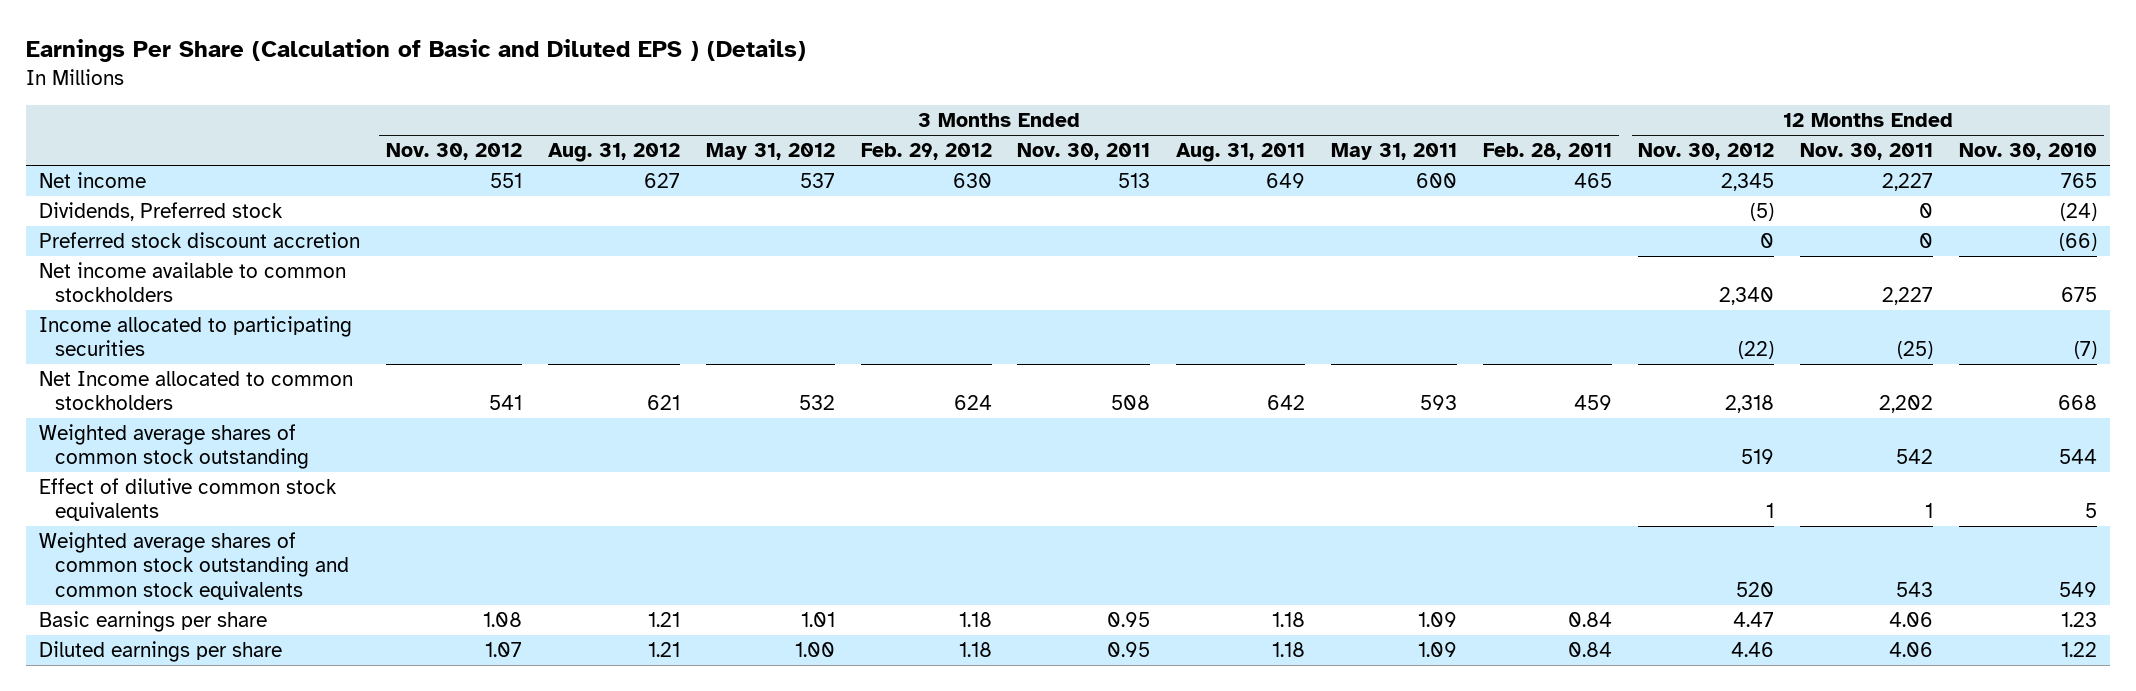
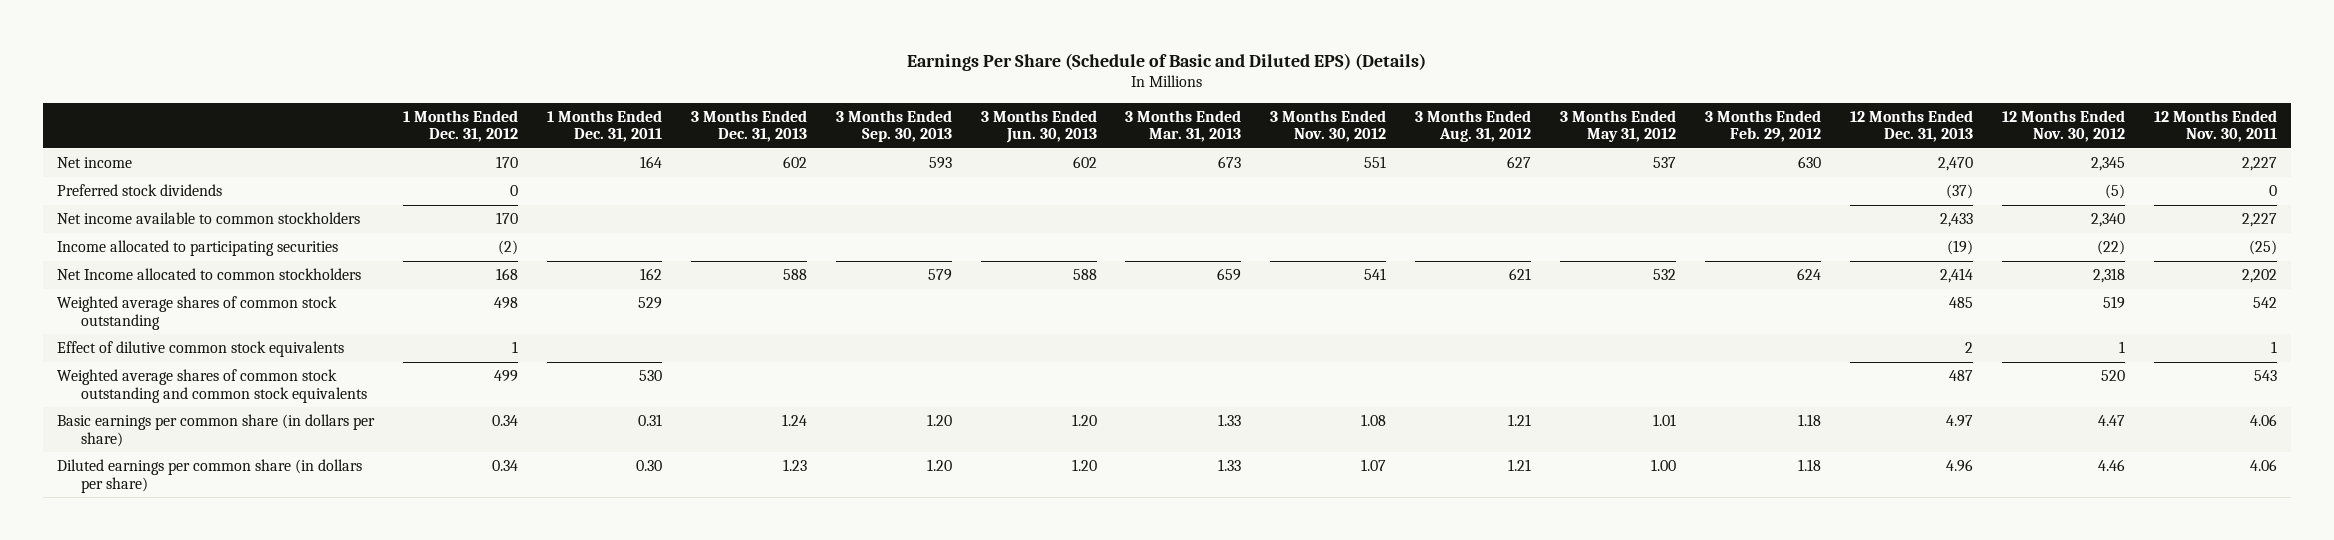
- Earnings Per Share (Calculation of Basic and Diluted EPS ) (Details)
+ Earnings Per Share (Schedule of Basic and Diluted EPS) (Details)
- | 3 Months Ended Nov. 30, 2012 | 3 Months Ended Aug. 31, 2012 | 3 Months Ended May 31, 2012 | 3 Months Ended Feb. 29, 2012 | 3 Months Ended Nov. 30, 2011 | 3 Months Ended Aug. 31, 2011 | 3 Months Ended May 31, 2011 | 3 Months Ended Feb. 28, 2011 | 12 Months Ended Nov. 30, 2012 | 12 Months Ended Nov. 30, 2011 | 12 Months Ended Nov. 30, 2010
+ | 1 Months Ended Dec. 31, 2012 | 1 Months Ended Dec. 31, 2011 | 3 Months Ended Dec. 31, 2013 | 3 Months Ended Sep. 30, 2013 | 3 Months Ended Jun. 30, 2013 | 3 Months Ended Mar. 31, 2013 | 3 Months Ended Nov. 30, 2012 | 3 Months Ended Aug. 31, 2012 | 3 Months Ended May 31, 2012 | 3 Months Ended Feb. 29, 2012 | 12 Months Ended Dec. 31, 2013 | 12 Months Ended Nov. 30, 2012 | 12 Months Ended Nov. 30, 2011
- Dividends, Preferred stock | | | | | | | | | (5) | 0 | (24)
- Preferred stock discount accretion | | | | | | | | | 0 | 0 | (66)
+ Preferred stock dividends | 0 | | | | | | | | | | (37) | (5) | 0
- Basic earnings per share | 1.08 | 1.21 | 1.01 | 1.18 | 0.95 | 1.18 | 1.09 | 0.84 | 4.47 | 4.06 | 1.23
- Diluted earnings per share | 1.07 | 1.21 | 1.00 | 1.18 | 0.95 | 1.18 | 1.09 | 0.84 | 4.46 | 4.06 | 1.22
+ Basic earnings per common share (in dollars per share) | 0.34 | 0.31 | 1.24 | 1.20 | 1.20 | 1.33 | 1.08 | 1.21 | 1.01 | 1.18 | 4.97 | 4.47 | 4.06
+ Diluted earnings per common share (in dollars per share) | 0.34 | 0.30 | 1.23 | 1.20 | 1.20 | 1.33 | 1.07 | 1.21 | 1.00 | 1.18 | 4.96 | 4.46 | 4.06

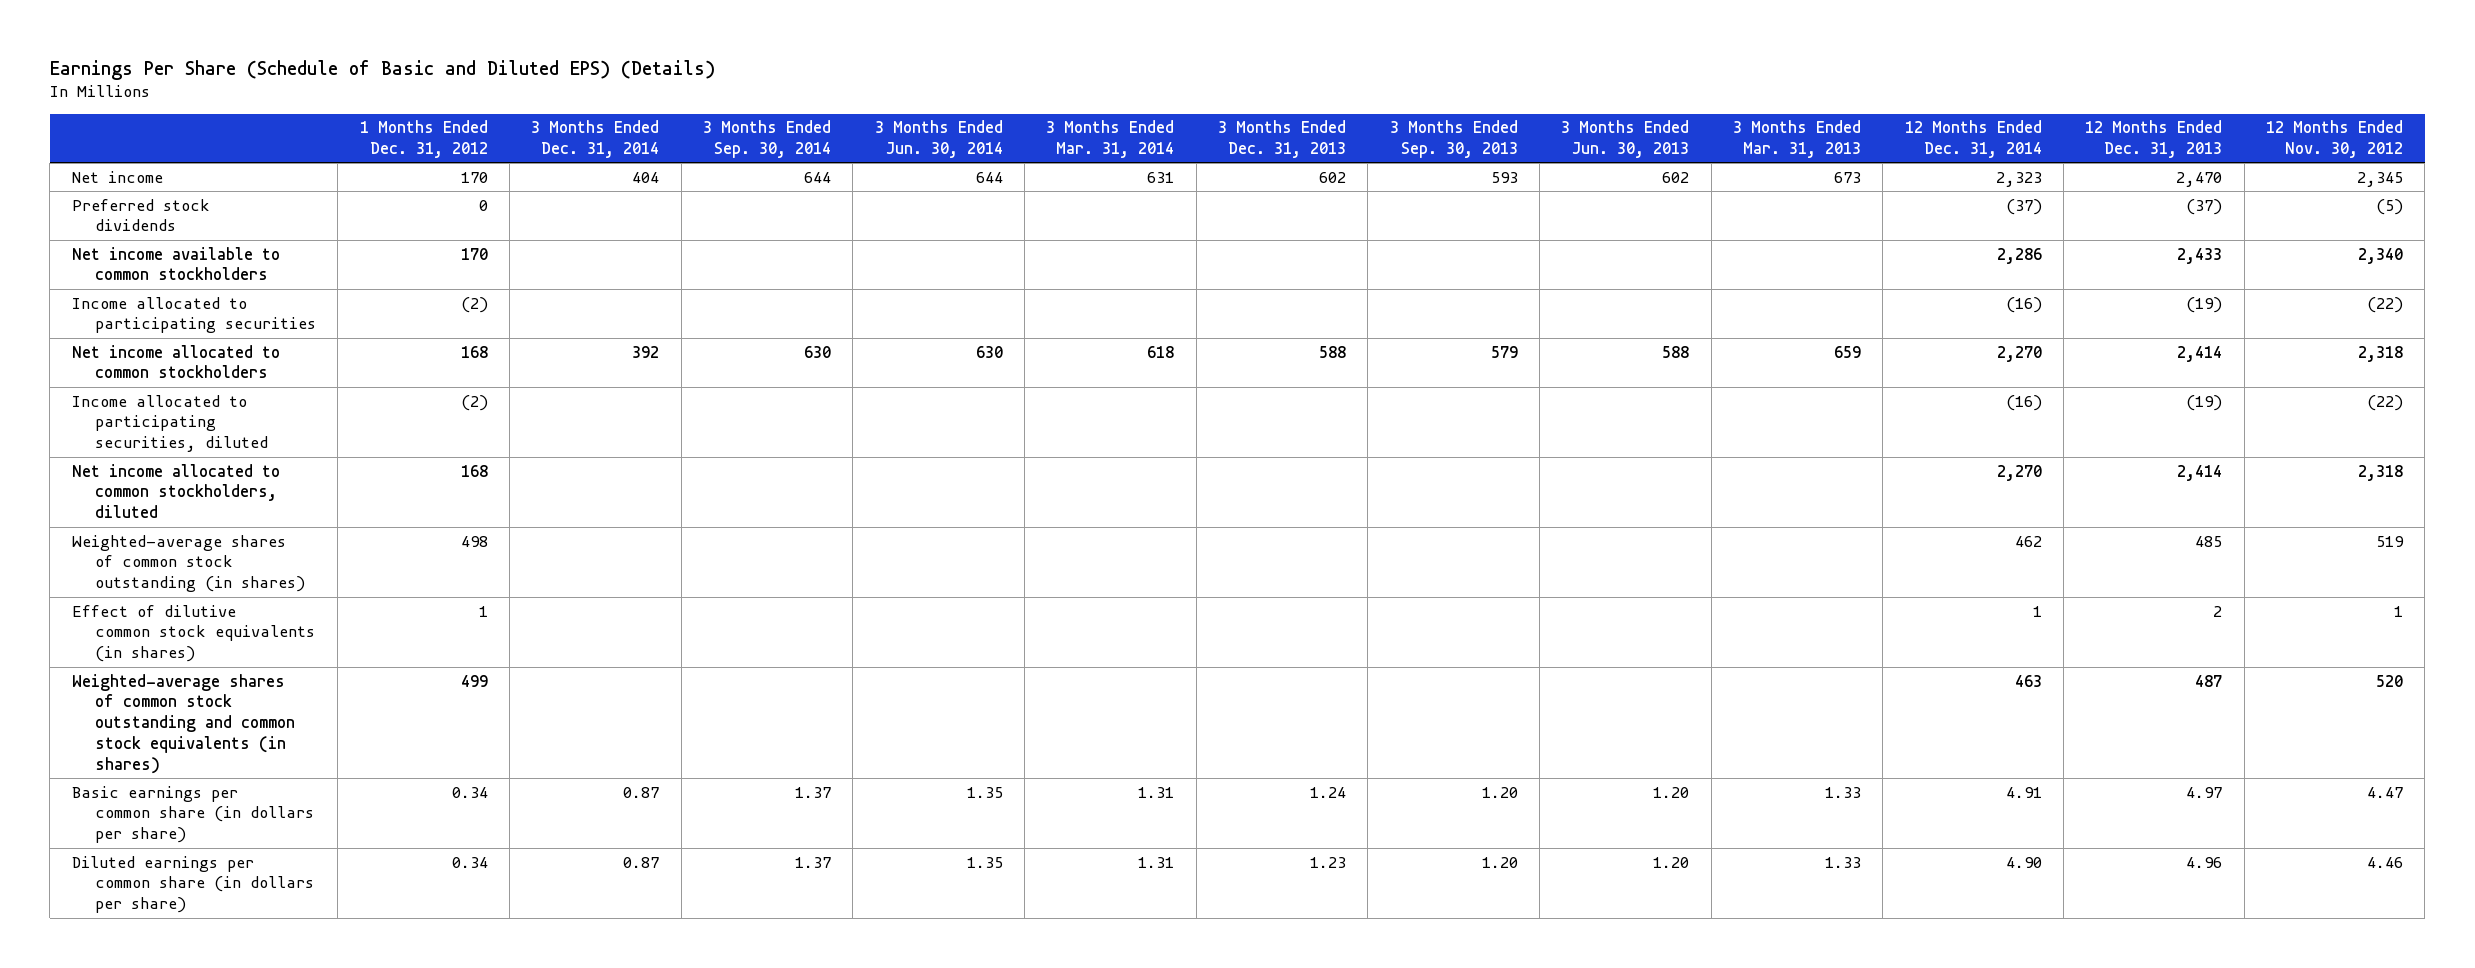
- | 1 Months Ended Dec. 31, 2012 | 1 Months Ended Dec. 31, 2011 | 3 Months Ended Dec. 31, 2013 | 3 Months Ended Sep. 30, 2013 | 3 Months Ended Jun. 30, 2013 | 3 Months Ended Mar. 31, 2013 | 3 Months Ended Nov. 30, 2012 | 3 Months Ended Aug. 31, 2012 | 3 Months Ended May 31, 2012 | 3 Months Ended Feb. 29, 2012 | 12 Months Ended Dec. 31, 2013 | 12 Months Ended Nov. 30, 2012 | 12 Months Ended Nov. 30, 2011
+ | 1 Months Ended Dec. 31, 2012 | 3 Months Ended Dec. 31, 2014 | 3 Months Ended Sep. 30, 2014 | 3 Months Ended Jun. 30, 2014 | 3 Months Ended Mar. 31, 2014 | 3 Months Ended Dec. 31, 2013 | 3 Months Ended Sep. 30, 2013 | 3 Months Ended Jun. 30, 2013 | 3 Months Ended Mar. 31, 2013 | 12 Months Ended Dec. 31, 2014 | 12 Months Ended Dec. 31, 2013 | 12 Months Ended Nov. 30, 2012
- Net Income allocated to common stockholders | 168 | 162 | 588 | 579 | 588 | 659 | 541 | 621 | 532 | 624 | 2,414 | 2,318 | 2,202
- Weighted average shares of common stock outstanding | 498 | 529 | | | | | | | | | 485 | 519 | 542
- Effect of dilutive common stock equivalents | 1 | | | | | | | | | | 2 | 1 | 1
- Weighted average shares of common stock outstanding and common stock equivalents | 499 | 530 | | | | | | | | | 487 | 520 | 543
+ Net income allocated to common stockholders | 168 | 392 | 630 | 630 | 618 | 588 | 579 | 588 | 659 | 2,270 | 2,414 | 2,318
+ Income allocated to participating securities, diluted | (2) | | | | | | | | | (16) | (19) | (22)
+ Net income allocated to common stockholders, diluted | 168 | | | | | | | | | 2,270 | 2,414 | 2,318
+ Weighted-average shares of common stock outstanding (in shares) | 498 | | | | | | | | | 462 | 485 | 519
+ Effect of dilutive common stock equivalents (in shares) | 1 | | | | | | | | | 1 | 2 | 1
+ Weighted-average shares of common stock outstanding and common stock equivalents (in shares) | 499 | | | | | | | | | 463 | 487 | 520

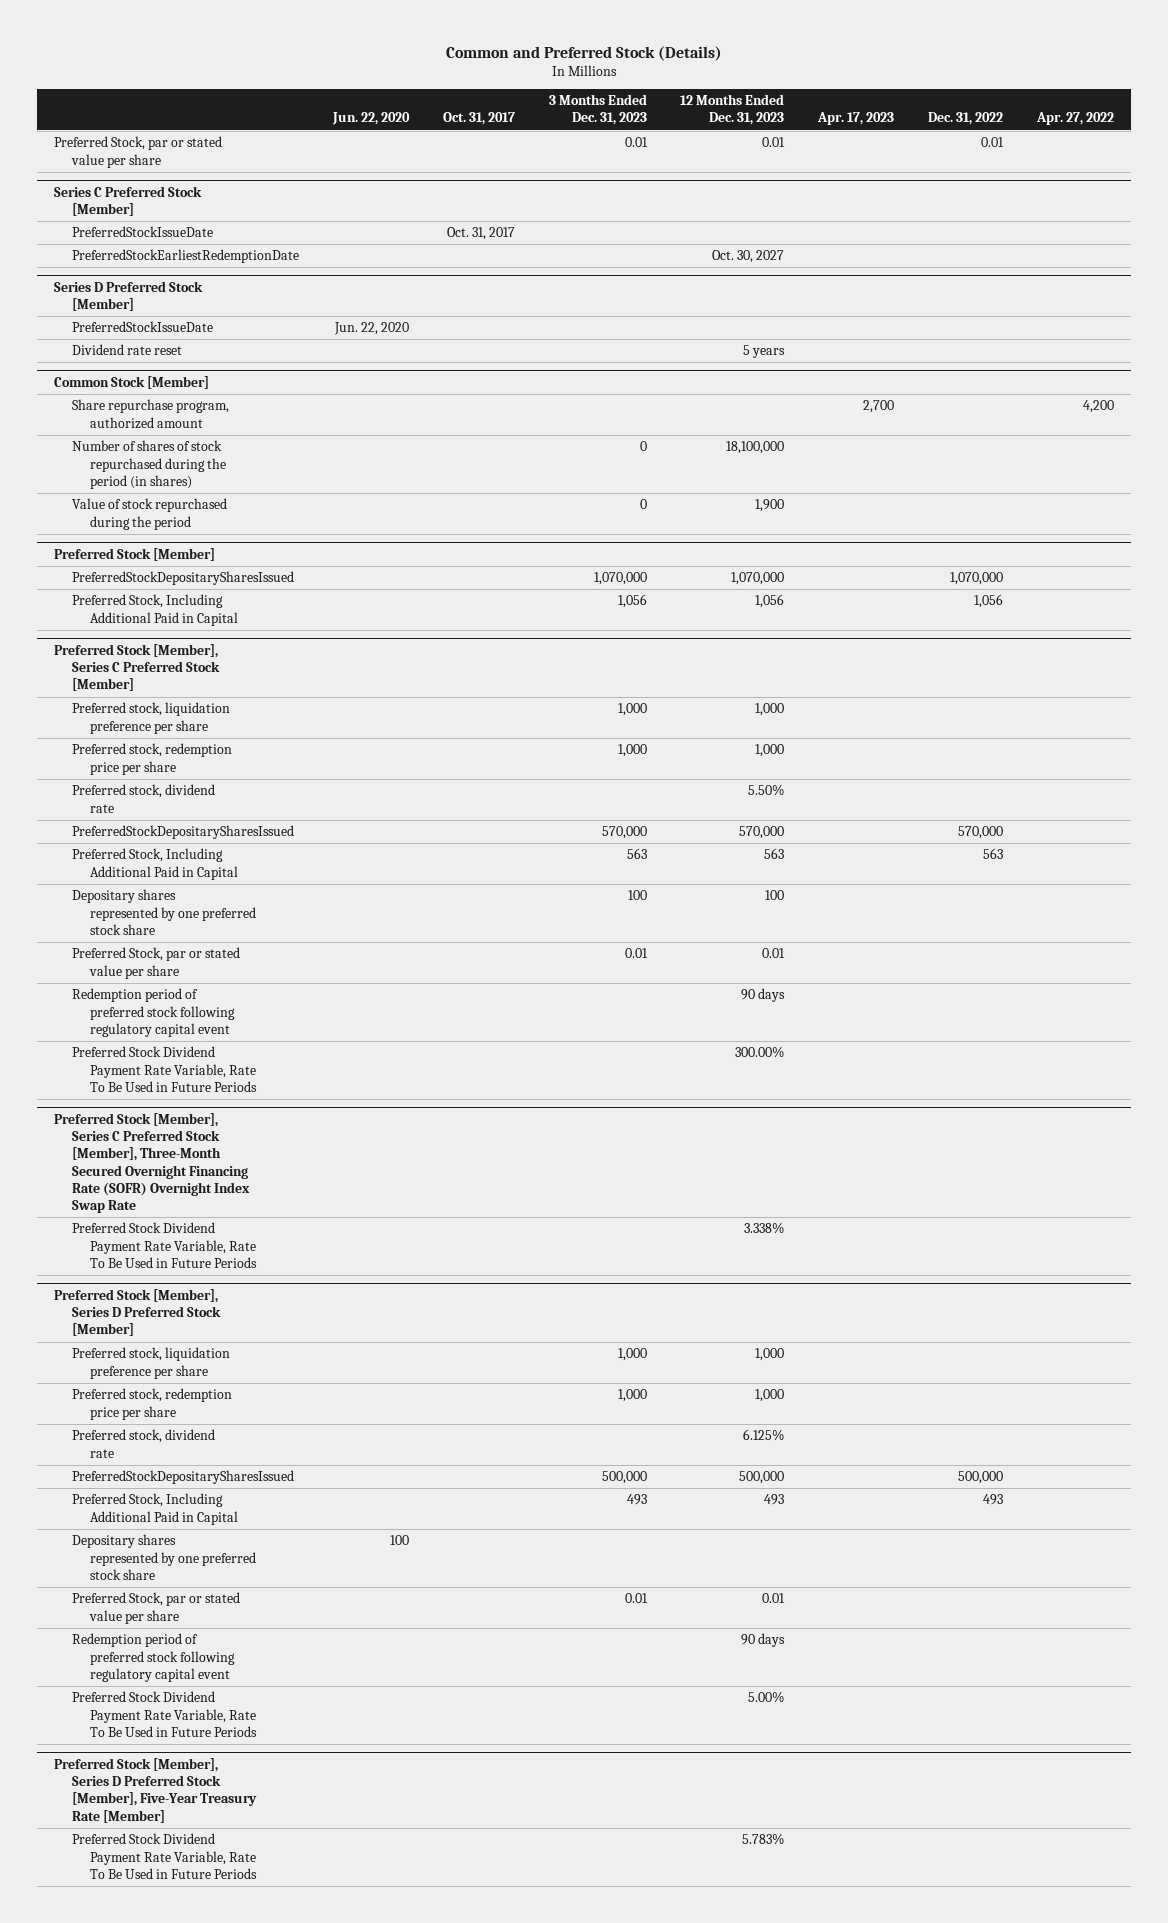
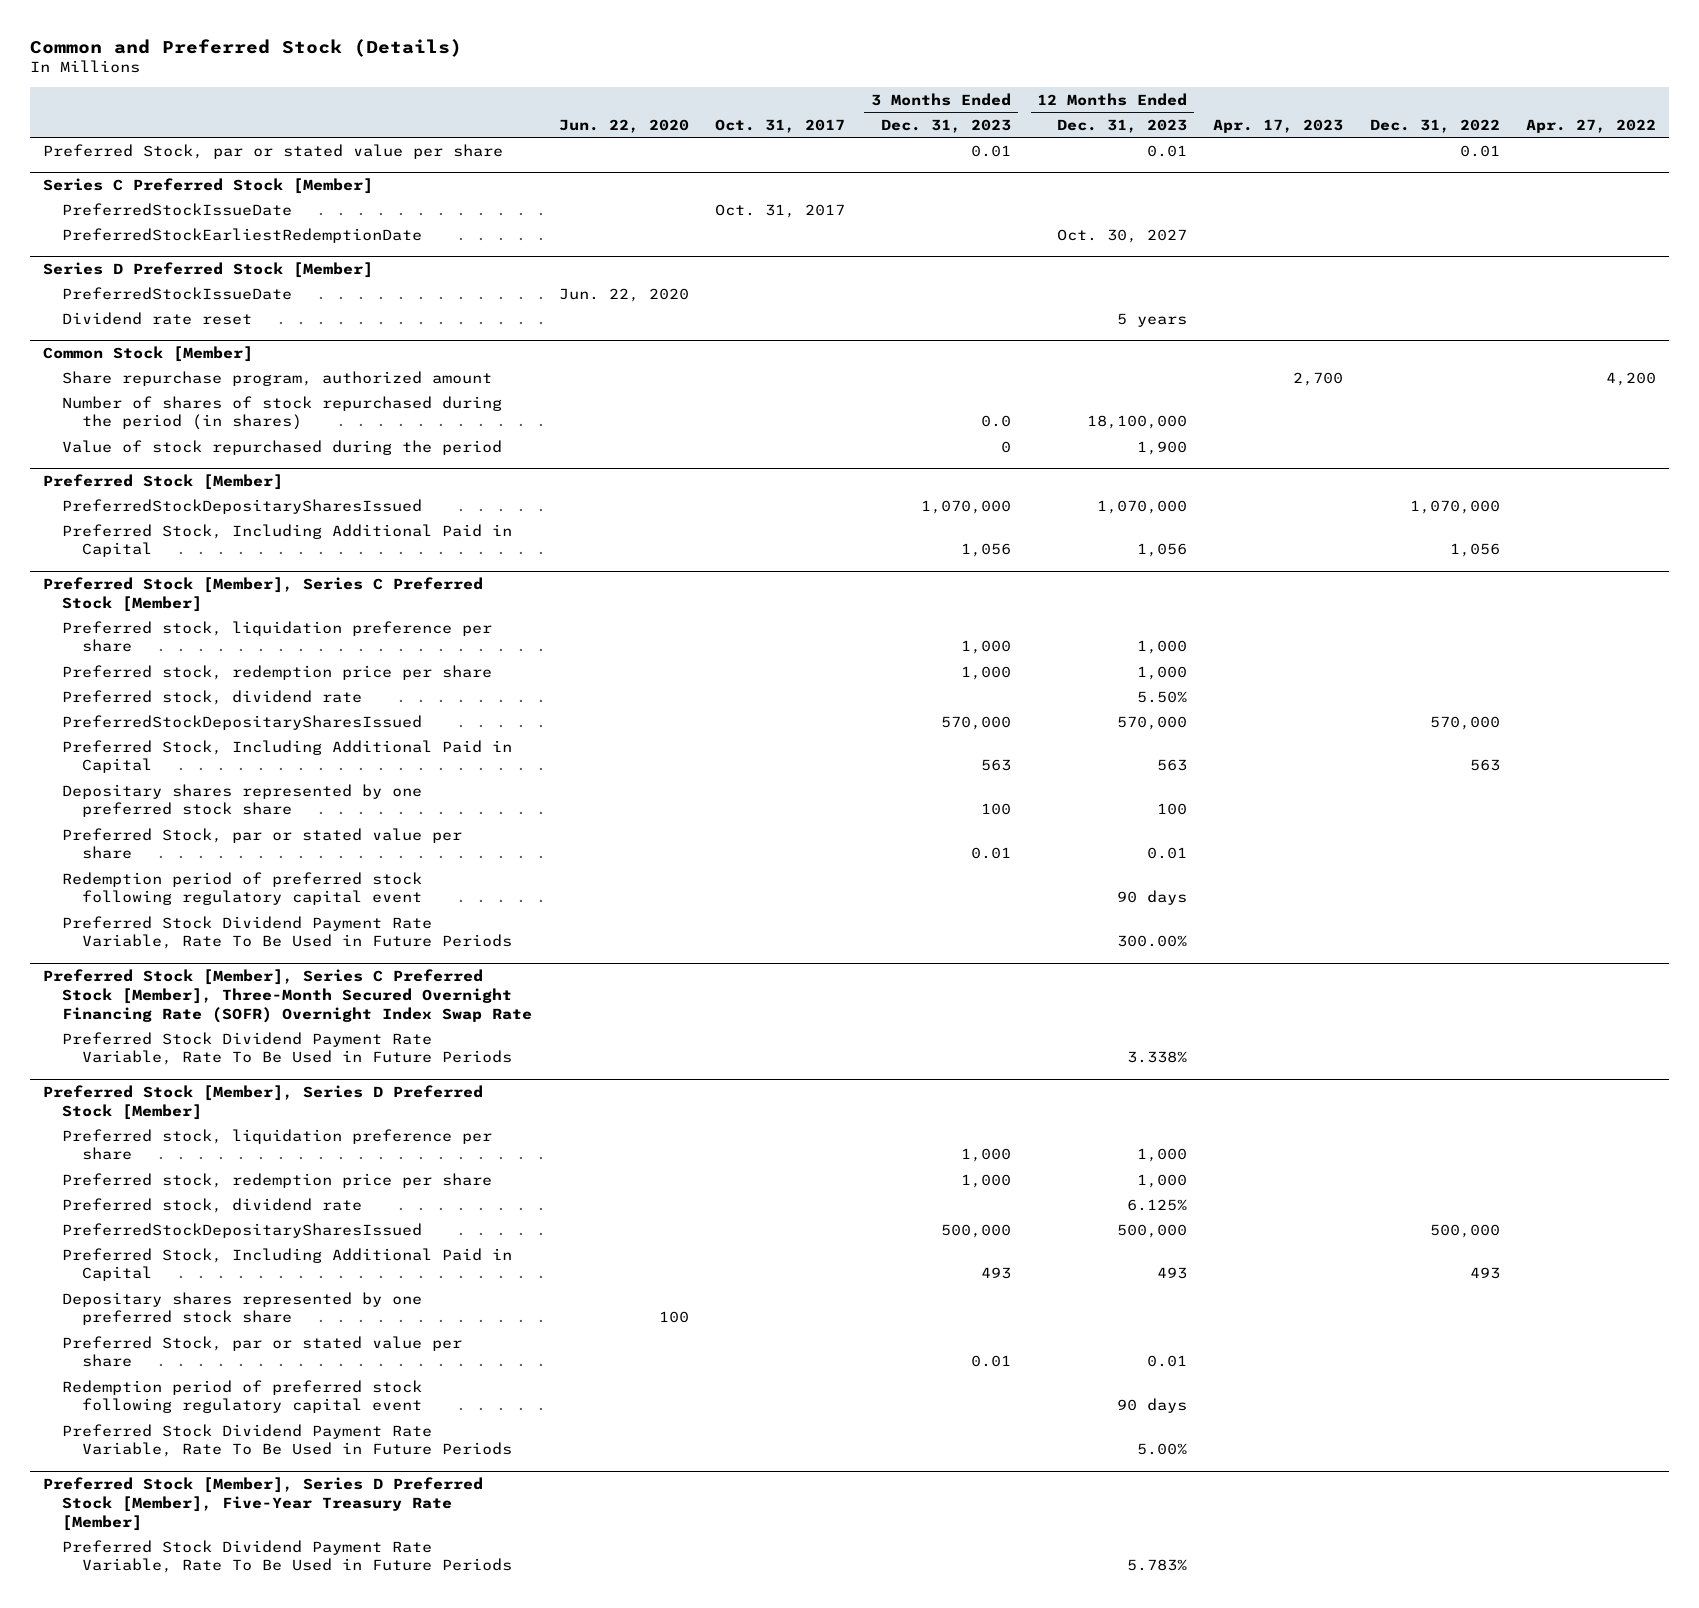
@ Common Stock [Member]
- Number of shares of stock repurchased during the period (in shares) | | | 0 | 18,100,000 | | |
+ Number of shares of stock repurchased during the period (in shares) | | | 0.0 | 18,100,000 | | |

